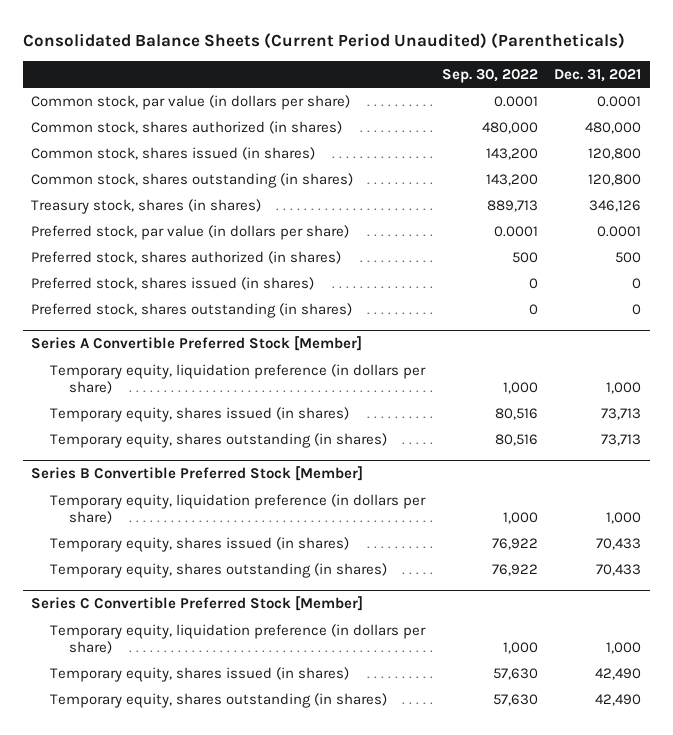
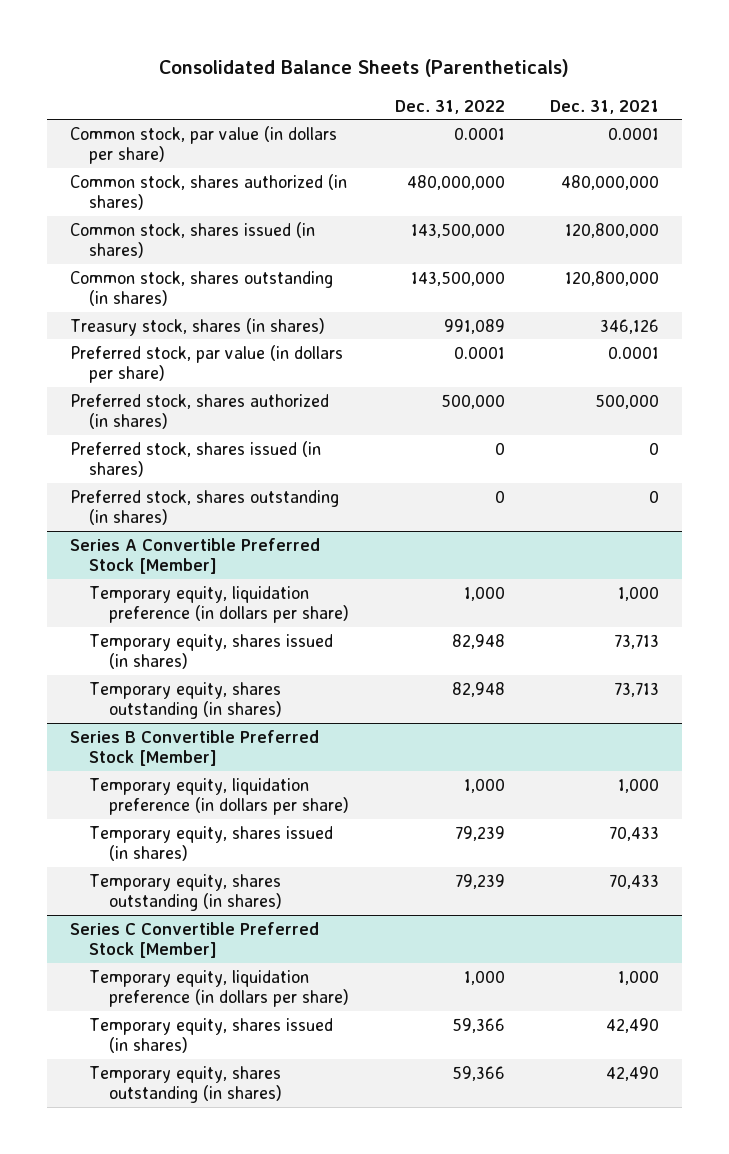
- Consolidated Balance Sheets (Current Period Unaudited) (Parentheticals)
+ Consolidated Balance Sheets (Parentheticals)
- | Sep. 30, 2022 | Dec. 31, 2021
+ | Dec. 31, 2022 | Dec. 31, 2021
- Common stock, shares authorized (in shares) | 480,000 | 480,000
- Common stock, shares issued (in shares) | 143,200 | 120,800
- Common stock, shares outstanding (in shares) | 143,200 | 120,800
+ Common stock, shares authorized (in shares) | 480,000,000 | 480,000,000
+ Common stock, shares issued (in shares) | 143,500,000 | 120,800,000
+ Common stock, shares outstanding (in shares) | 143,500,000 | 120,800,000
- Preferred stock, shares authorized (in shares) | 500 | 500
+ Preferred stock, shares authorized (in shares) | 500,000 | 500,000

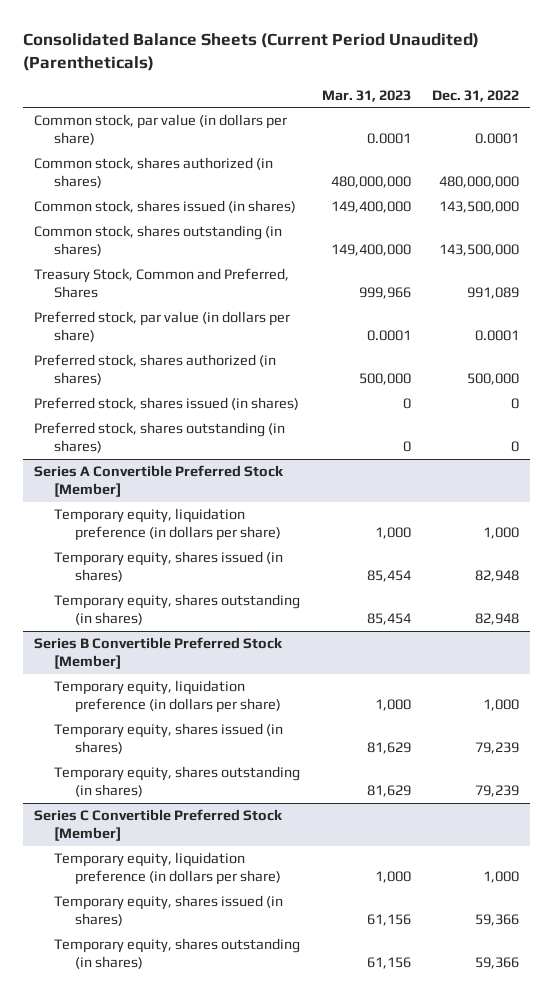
- Consolidated Balance Sheets (Parentheticals)
+ Consolidated Balance Sheets (Current Period Unaudited) (Parentheticals)
- | Dec. 31, 2022 | Dec. 31, 2021
+ | Mar. 31, 2023 | Dec. 31, 2022
- Treasury stock, shares (in shares) | 991,089 | 346,126
+ Treasury Stock, Common and Preferred, Shares | 999,966 | 991,089

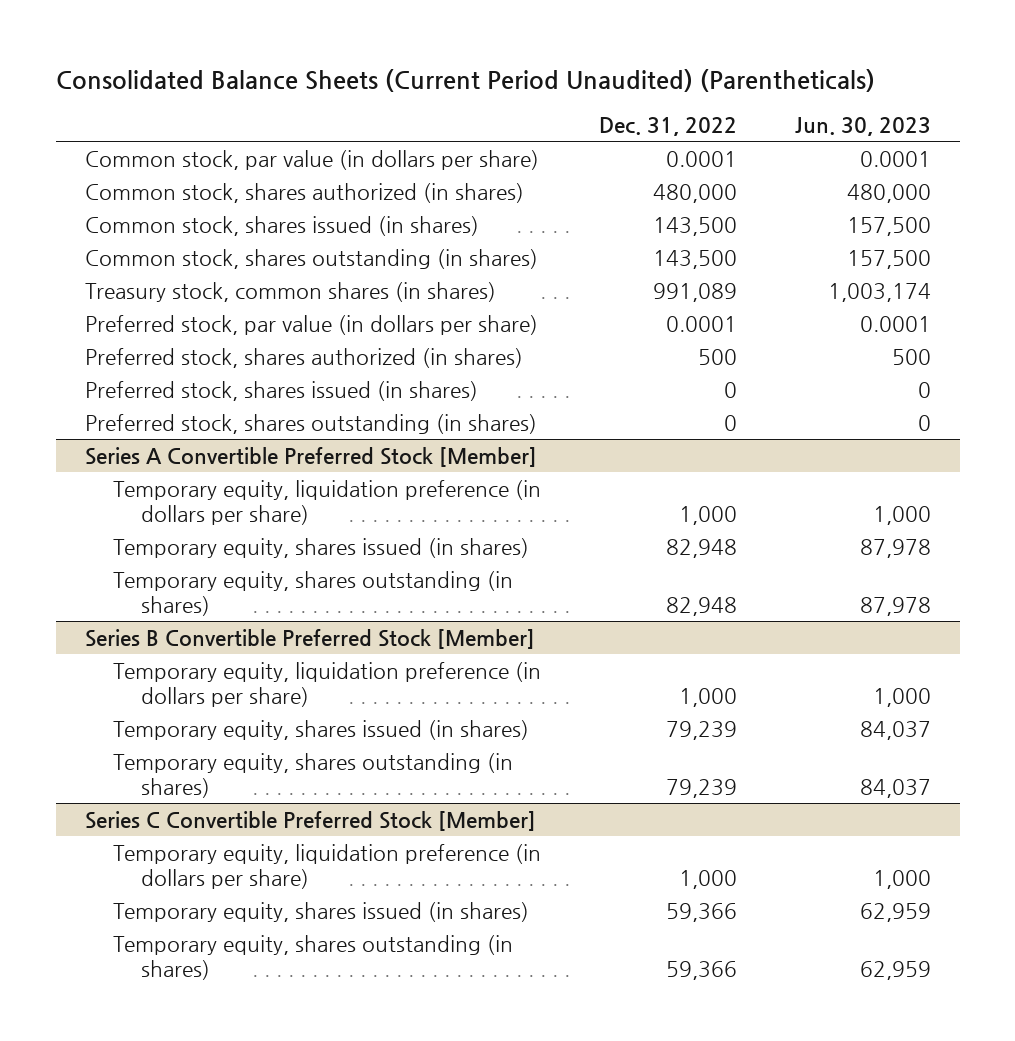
- | Mar. 31, 2023 | Dec. 31, 2022
+ | Dec. 31, 2022 | Jun. 30, 2023
- Common stock, shares authorized (in shares) | 480,000,000 | 480,000,000
- Common stock, shares issued (in shares) | 149,400,000 | 143,500,000
- Common stock, shares outstanding (in shares) | 149,400,000 | 143,500,000
- Treasury Stock, Common and Preferred, Shares | 999,966 | 991,089
+ Common stock, shares authorized (in shares) | 480,000 | 480,000
+ Common stock, shares issued (in shares) | 143,500 | 157,500
+ Common stock, shares outstanding (in shares) | 143,500 | 157,500
+ Treasury stock, common shares (in shares) | 991,089 | 1,003,174
- Preferred stock, shares authorized (in shares) | 500,000 | 500,000
+ Preferred stock, shares authorized (in shares) | 500 | 500

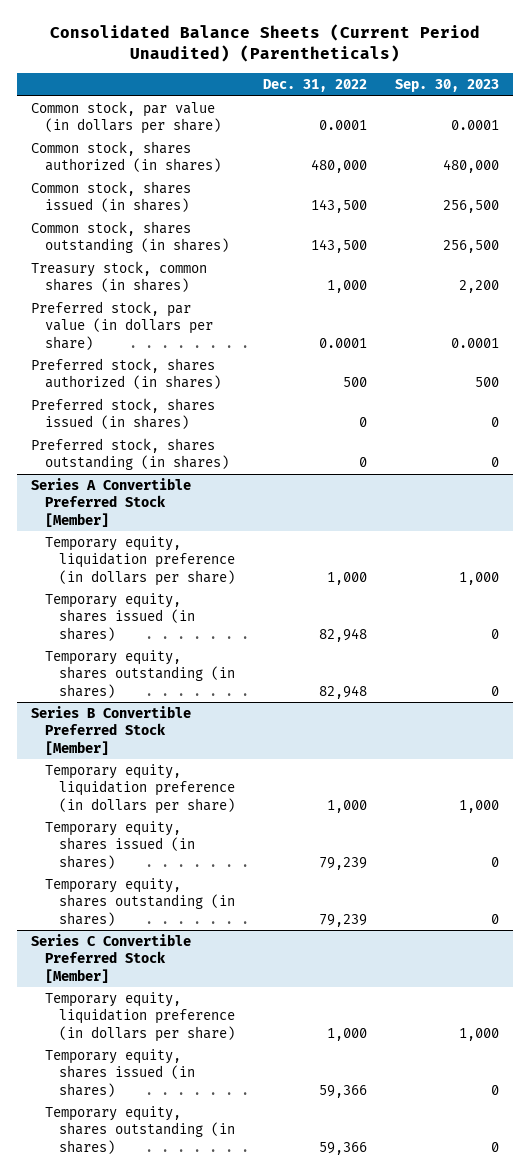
- | Dec. 31, 2022 | Jun. 30, 2023
+ | Dec. 31, 2022 | Sep. 30, 2023
- Treasury stock, common shares (in shares) | 991,089 | 1,003,174
+ Treasury stock, common shares (in shares) | 1,000 | 2,200

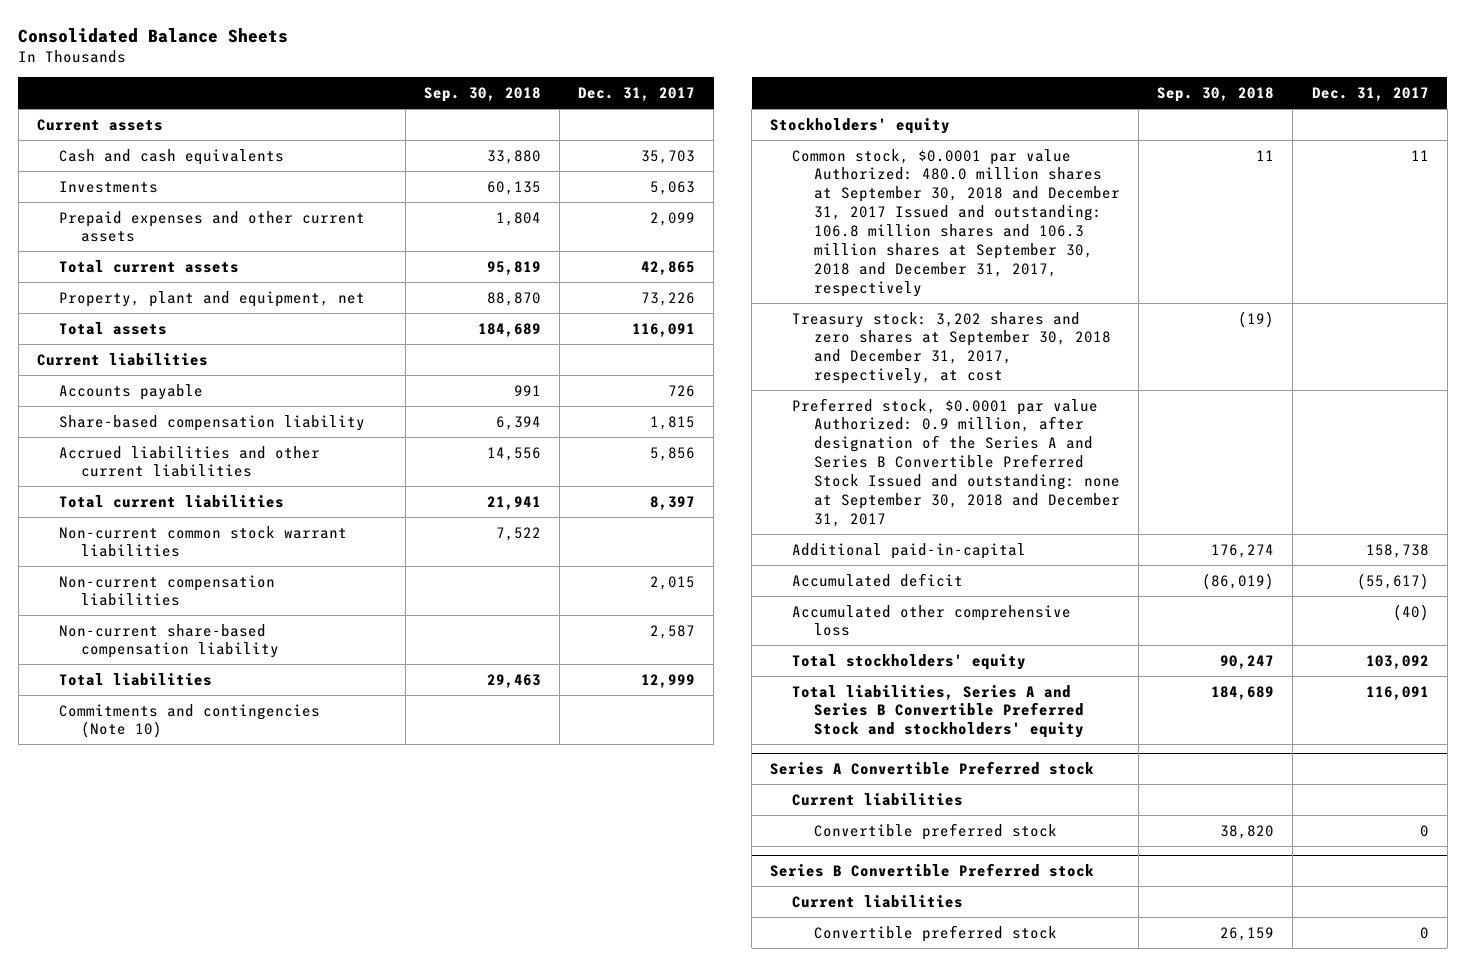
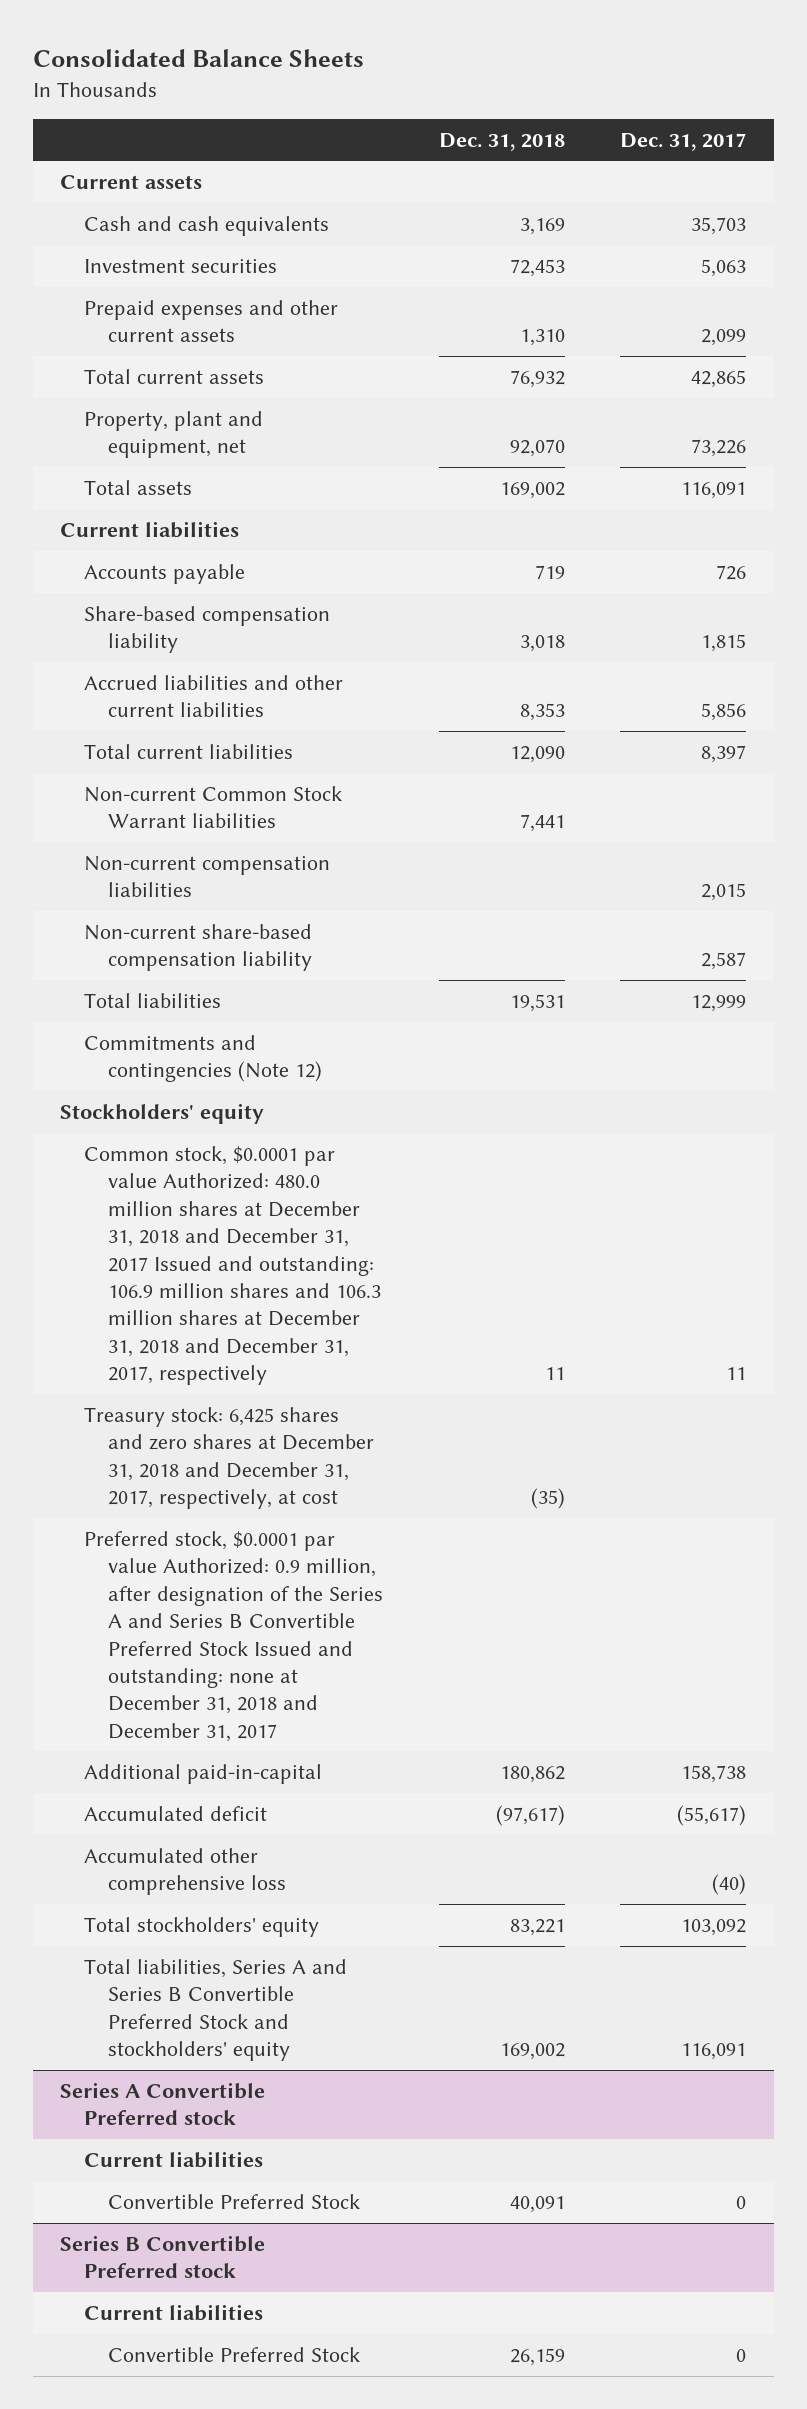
- | Sep. 30, 2018 | Dec. 31, 2017
+ | Dec. 31, 2018 | Dec. 31, 2017
- Investments | 60,135 | 5,063
+ Investment securities | 72,453 | 5,063
- Non-current common stock warrant liabilities | 7,522 |
+ Non-current Common Stock Warrant liabilities | 7,441 |
- Commitments and contingencies (Note 10)
+ Commitments and contingencies (Note 12)
- Common stock, $0.0001 par value Authorized: 480.0 million shares at September 30, 2018 and December 31, 2017 Issued and outstanding: 106.8 million shares and 106.3 million shares at September 30, 2018 and December 31, 2017, respectively | 11 | 11
- Treasury stock: 3,202 shares and zero shares at September 30, 2018 and December 31, 2017, respectively, at cost | (19) |
- Preferred stock, $0.0001 par value Authorized: 0.9 million, after designation of the Series A and Series B Convertible Preferred Stock Issued and outstanding: none at September 30, 2018 and December 31, 2017
+ Common stock, $0.0001 par value Authorized: 480.0 million shares at December 31, 2018 and December 31, 2017 Issued and outstanding: 106.9 million shares and 106.3 million shares at December 31, 2018 and December 31, 2017, respectively | 11 | 11
+ Treasury stock: 6,425 shares and zero shares at December 31, 2018 and December 31, 2017, respectively, at cost | (35) |
+ Preferred stock, $0.0001 par value Authorized: 0.9 million, after designation of the Series A and Series B Convertible Preferred Stock Issued and outstanding: none at December 31, 2018 and December 31, 2017
@ Series A Convertible Preferred stock
- Convertible preferred stock | 38,820 | 0
+ Convertible Preferred Stock | 40,091 | 0
@ Series B Convertible Preferred stock
- Convertible preferred stock | 26,159 | 0
+ Convertible Preferred Stock | 26,159 | 0

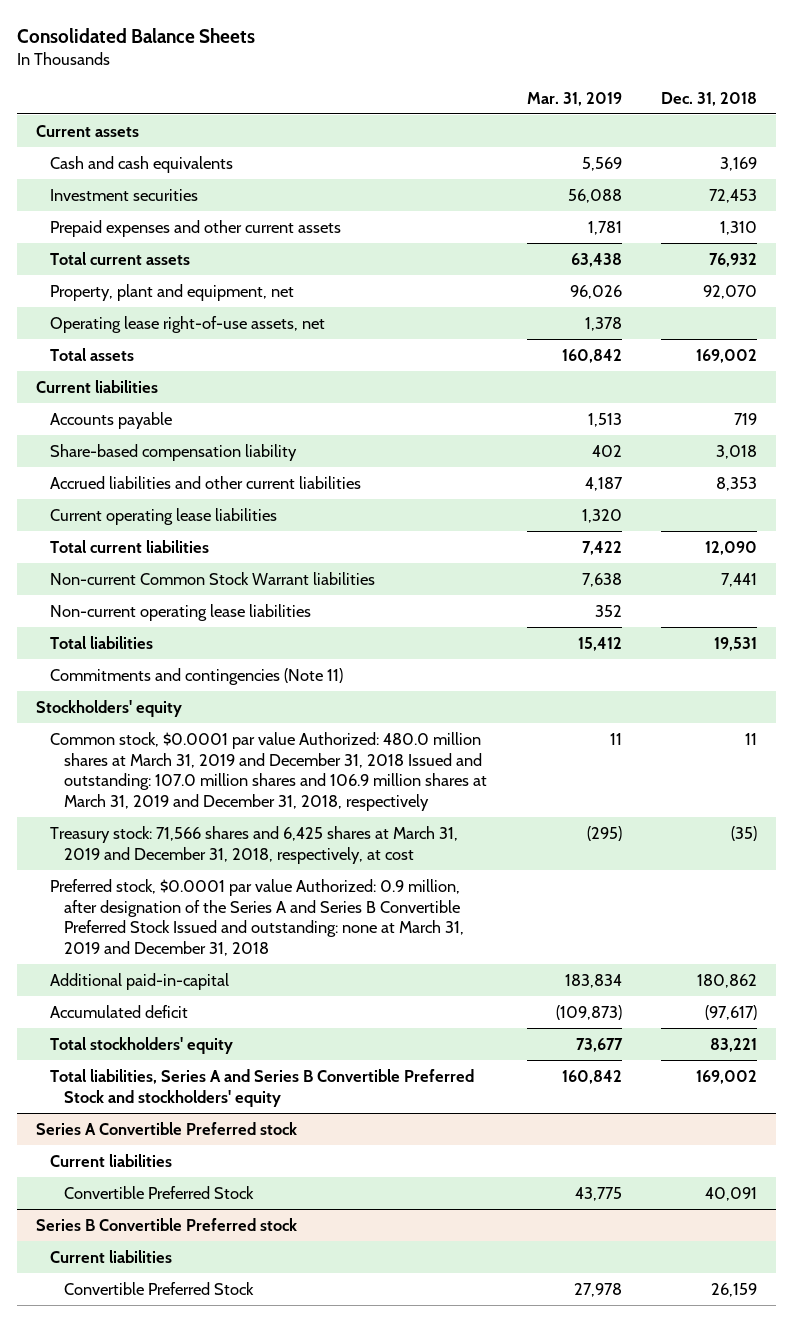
- | Dec. 31, 2018 | Dec. 31, 2017
+ | Mar. 31, 2019 | Dec. 31, 2018
+ Operating lease right-of-use assets, net | 1,378 |
+ Current operating lease liabilities | 1,320 |
- Non-current compensation liabilities | | 2,015
- Non-current share-based compensation liability | | 2,587
+ Non-current operating lease liabilities | 352 |
- Commitments and contingencies (Note 12)
+ Commitments and contingencies (Note 11)
- Common stock, $0.0001 par value Authorized: 480.0 million shares at December 31, 2018 and December 31, 2017 Issued and outstanding: 106.9 million shares and 106.3 million shares at December 31, 2018 and December 31, 2017, respectively | 11 | 11
- Treasury stock: 6,425 shares and zero shares at December 31, 2018 and December 31, 2017, respectively, at cost | (35) |
- Preferred stock, $0.0001 par value Authorized: 0.9 million, after designation of the Series A and Series B Convertible Preferred Stock Issued and outstanding: none at December 31, 2018 and December 31, 2017
+ Common stock, $0.0001 par value Authorized: 480.0 million shares at March 31, 2019 and December 31, 2018 Issued and outstanding: 107.0 million shares and 106.9 million shares at March 31, 2019 and December 31, 2018, respectively | 11 | 11
+ Treasury stock: 71,566 shares and 6,425 shares at March 31, 2019 and December 31, 2018, respectively, at cost | (295) | (35)
+ Preferred stock, $0.0001 par value Authorized: 0.9 million, after designation of the Series A and Series B Convertible Preferred Stock Issued and outstanding: none at March 31, 2019 and December 31, 2018
- Accumulated other comprehensive loss | | (40)

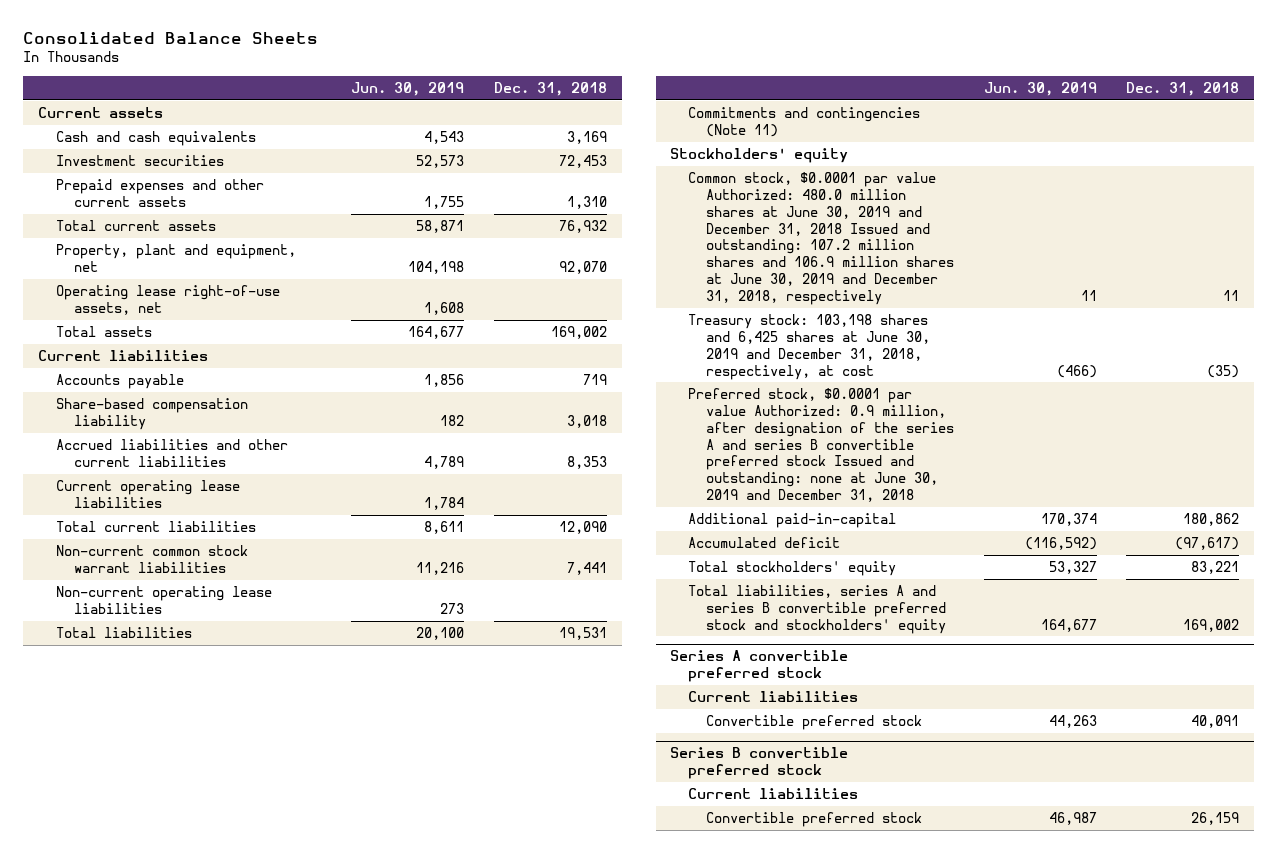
- | Mar. 31, 2019 | Dec. 31, 2018
+ | Jun. 30, 2019 | Dec. 31, 2018
- Non-current Common Stock Warrant liabilities | 7,638 | 7,441
+ Non-current common stock warrant liabilities | 11,216 | 7,441
- Common stock, $0.0001 par value Authorized: 480.0 million shares at March 31, 2019 and December 31, 2018 Issued and outstanding: 107.0 million shares and 106.9 million shares at March 31, 2019 and December 31, 2018, respectively | 11 | 11
- Treasury stock: 71,566 shares and 6,425 shares at March 31, 2019 and December 31, 2018, respectively, at cost | (295) | (35)
- Preferred stock, $0.0001 par value Authorized: 0.9 million, after designation of the Series A and Series B Convertible Preferred Stock Issued and outstanding: none at March 31, 2019 and December 31, 2018
+ Common stock, $0.0001 par value Authorized: 480.0 million shares at June 30, 2019 and December 31, 2018 Issued and outstanding: 107.2 million shares and 106.9 million shares at June 30, 2019 and December 31, 2018, respectively | 11 | 11
+ Treasury stock: 103,198 shares and 6,425 shares at June 30, 2019 and December 31, 2018, respectively, at cost | (466) | (35)
+ Preferred stock, $0.0001 par value Authorized: 0.9 million, after designation of the series A and series B convertible preferred stock Issued and outstanding: none at June 30, 2019 and December 31, 2018
- Total liabilities, Series A and Series B Convertible Preferred Stock and stockholders' equity | 160,842 | 169,002
- Series A Convertible Preferred stock
+ Total liabilities, series A and series B convertible preferred stock and stockholders' equity | 164,677 | 169,002
+ Series A convertible preferred stock
- Convertible Preferred Stock | 43,775 | 40,091
- Series B Convertible Preferred stock
+ Convertible preferred stock | 44,263 | 40,091
+ Series B convertible preferred stock
- Convertible Preferred Stock | 27,978 | 26,159
+ Convertible preferred stock | 46,987 | 26,159

